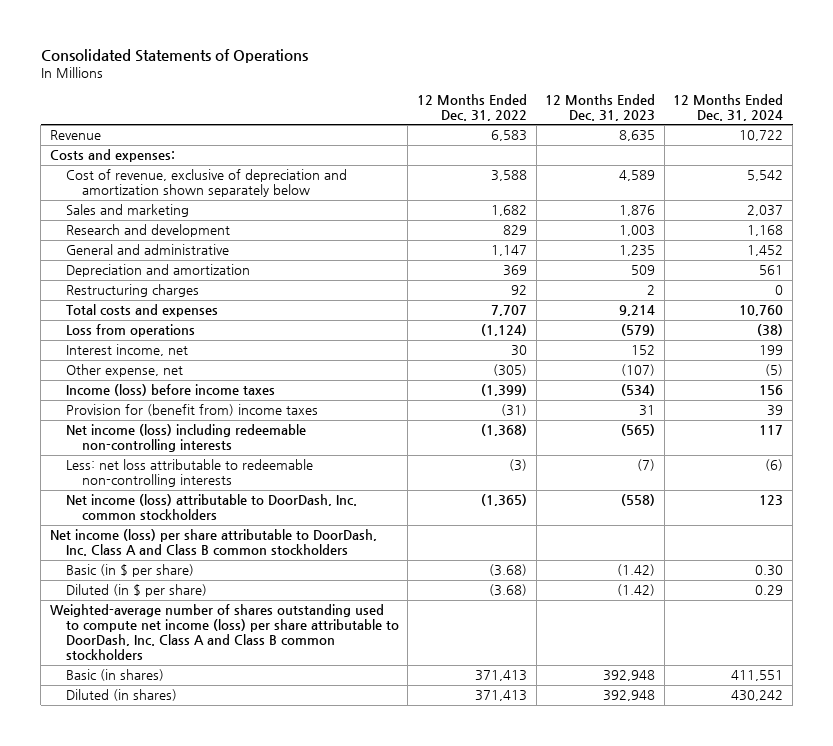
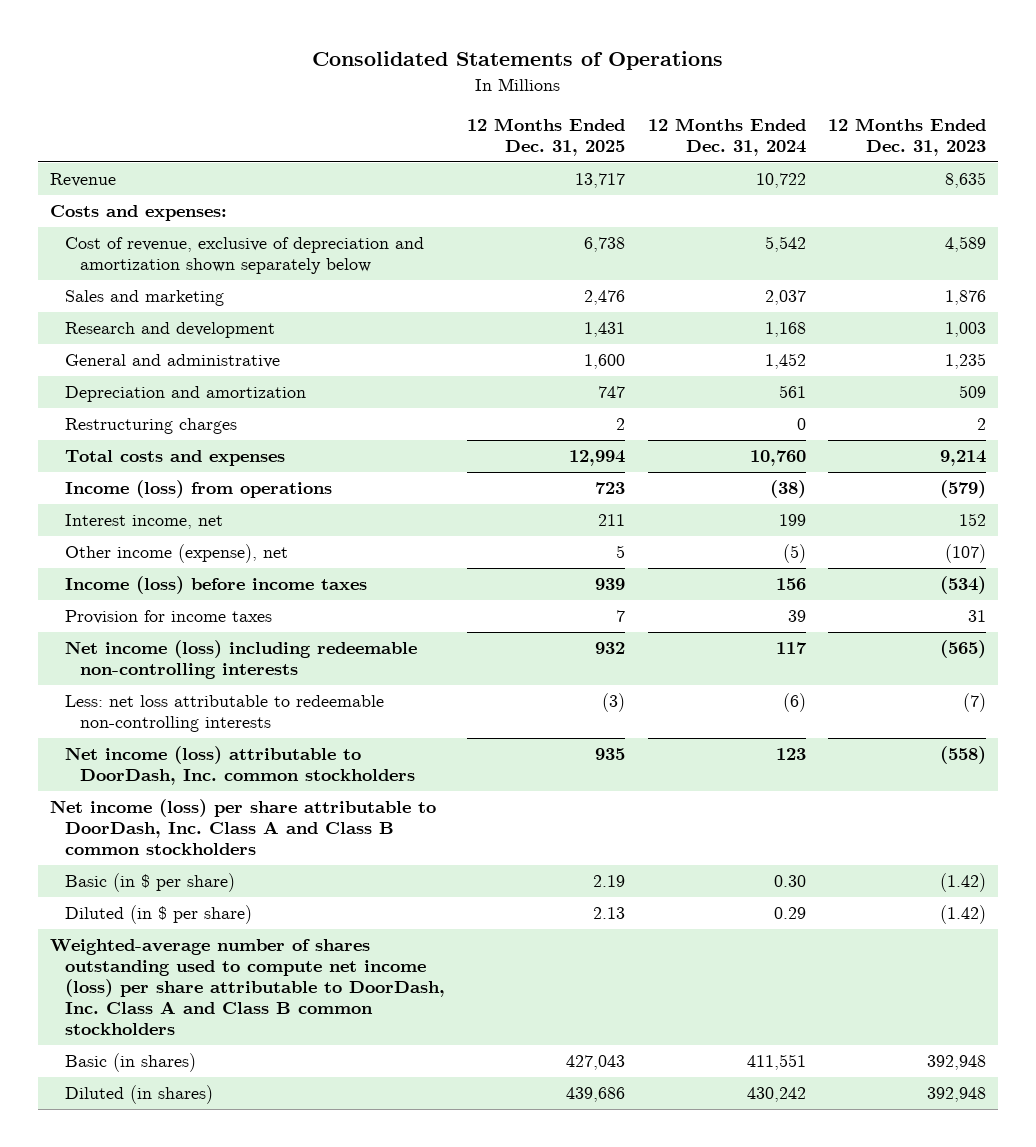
- | 12 Months Ended Dec. 31, 2022 | 12 Months Ended Dec. 31, 2023 | 12 Months Ended Dec. 31, 2024
+ | 12 Months Ended Dec. 31, 2025 | 12 Months Ended Dec. 31, 2024 | 12 Months Ended Dec. 31, 2023
- Loss from operations | (1,124) | (579) | (38)
+ Income (loss) from operations | 723 | (38) | (579)
- Other expense, net | (305) | (107) | (5)
+ Other income (expense), net | 5 | (5) | (107)
- Provision for (benefit from) income taxes | (31) | 31 | 39
+ Provision for income taxes | 7 | 39 | 31

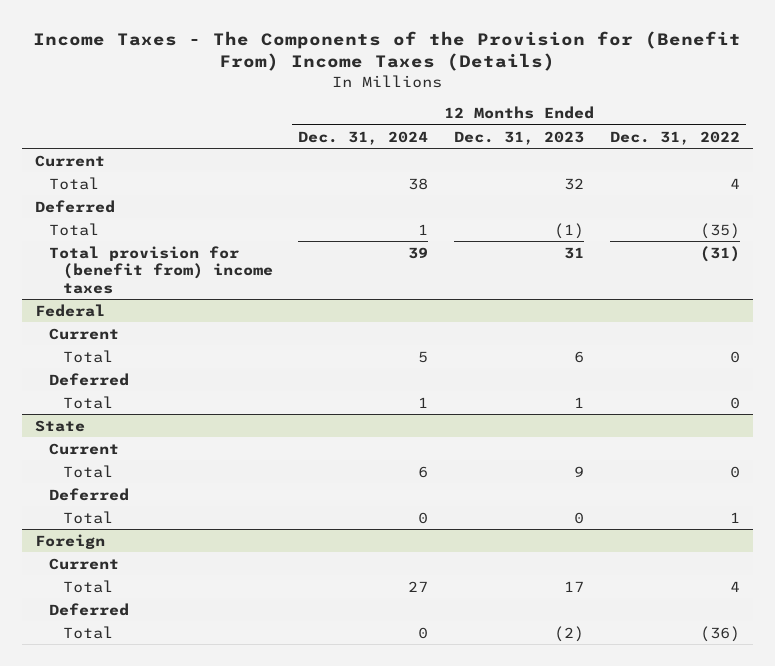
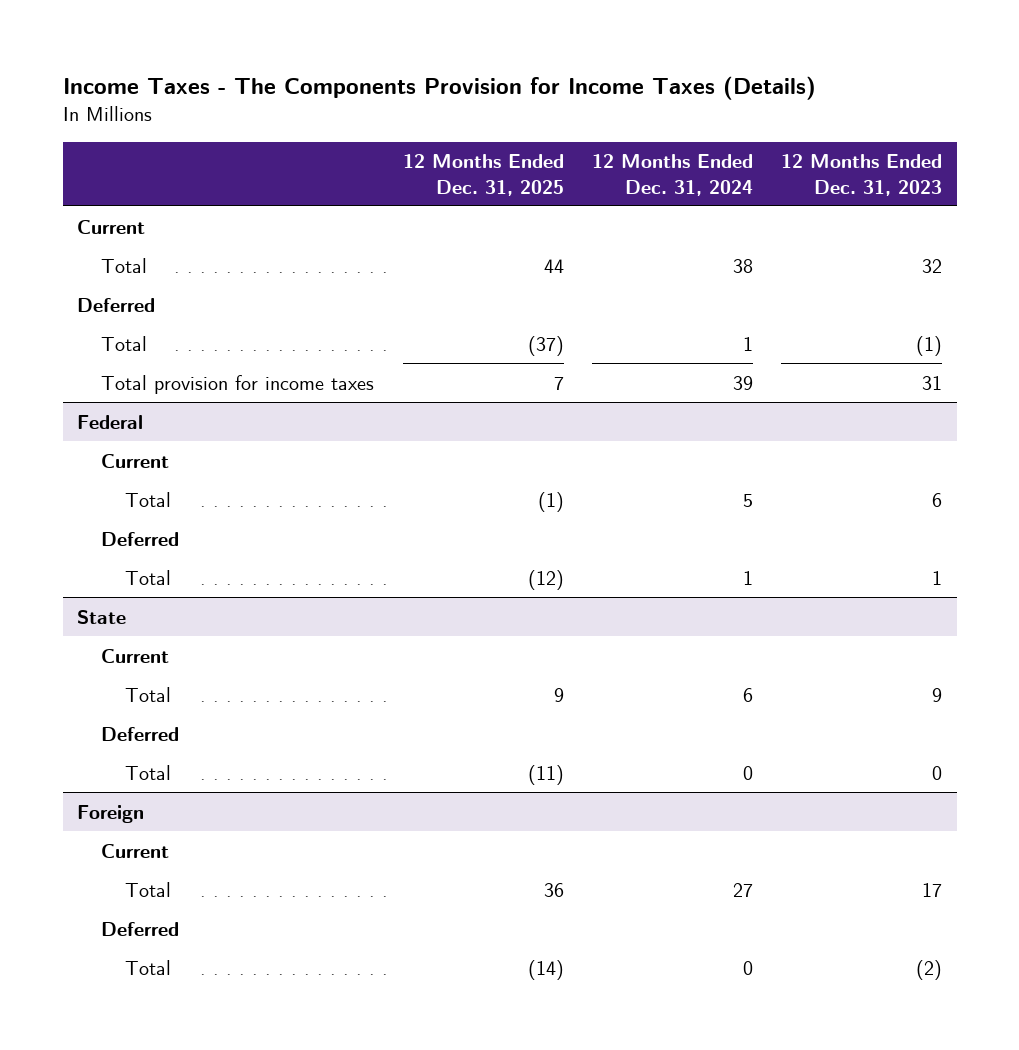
- Income Taxes - The Components of the Provision for (Benefit From) Income Taxes (Details)
+ Income Taxes - The Components Provision for Income Taxes (Details)
- | 12 Months Ended Dec. 31, 2024 | 12 Months Ended Dec. 31, 2023 | 12 Months Ended Dec. 31, 2022
+ | 12 Months Ended Dec. 31, 2025 | 12 Months Ended Dec. 31, 2024 | 12 Months Ended Dec. 31, 2023
- Total provision for (benefit from) income taxes | 39 | 31 | (31)
+ Total provision for income taxes | 7 | 39 | 31

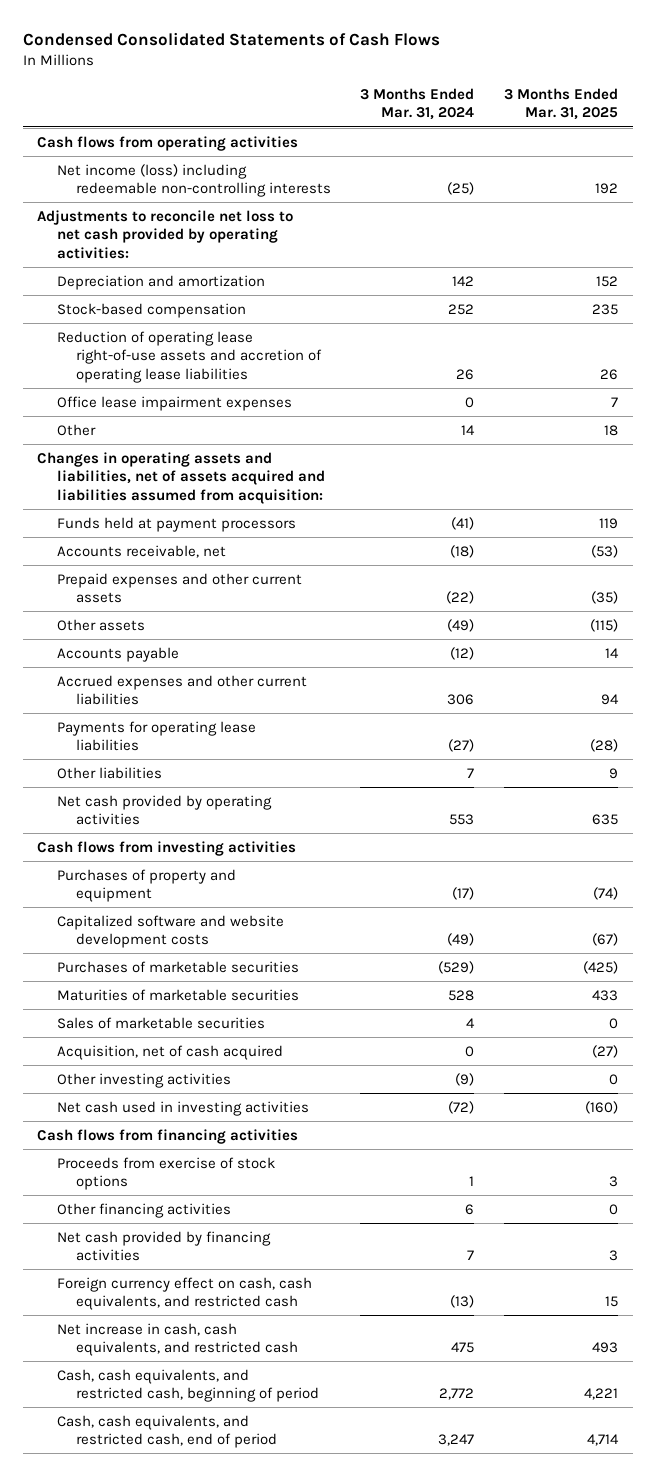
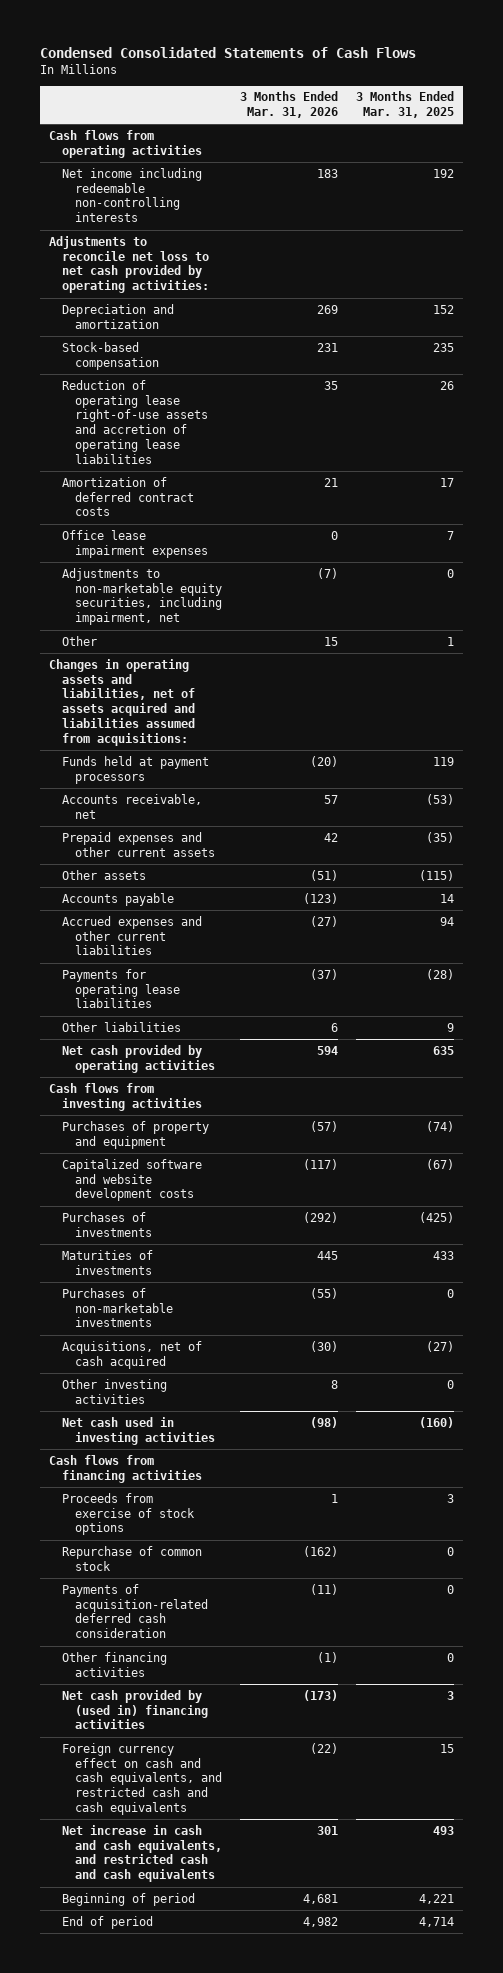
- | 3 Months Ended Mar. 31, 2024 | 3 Months Ended Mar. 31, 2025
+ | 3 Months Ended Mar. 31, 2026 | 3 Months Ended Mar. 31, 2025
- Net income (loss) including redeemable non-controlling interests | (25) | 192
+ Net income including redeemable non-controlling interests | 183 | 192
+ Amortization of deferred contract costs | 21 | 17
- Other | 14 | 18
- Changes in operating assets and liabilities, net of assets acquired and liabilities assumed from acquisition:
+ Adjustments to non-marketable equity securities, including impairment, net | (7) | 0
+ Other | 15 | 1
+ Changes in operating assets and liabilities, net of assets acquired and liabilities assumed from acquisitions:
- Purchases of marketable securities | (529) | (425)
- Maturities of marketable securities | 528 | 433
- Sales of marketable securities | 4 | 0
- Acquisition, net of cash acquired | 0 | (27)
+ Purchases of investments | (292) | (425)
+ Maturities of investments | 445 | 433
+ Purchases of non-marketable investments | (55) | 0
+ Acquisitions, net of cash acquired | (30) | (27)
+ Repurchase of common stock | (162) | 0
+ Payments of acquisition-related deferred cash consideration | (11) | 0
- Net cash provided by financing activities | 7 | 3
- Foreign currency effect on cash, cash equivalents, and restricted cash | (13) | 15
- Net increase in cash, cash equivalents, and restricted cash | 475 | 493
- Cash, cash equivalents, and restricted cash, beginning of period | 2,772 | 4,221
- Cash, cash equivalents, and restricted cash, end of period | 3,247 | 4,714
+ Net cash provided by (used in) financing activities | (173) | 3
+ Foreign currency effect on cash and cash equivalents, and restricted cash and cash equivalents | (22) | 15
+ Net increase in cash and cash equivalents, and restricted cash and cash equivalents | 301 | 493
+ Beginning of period | 4,681 | 4,221
+ End of period | 4,982 | 4,714

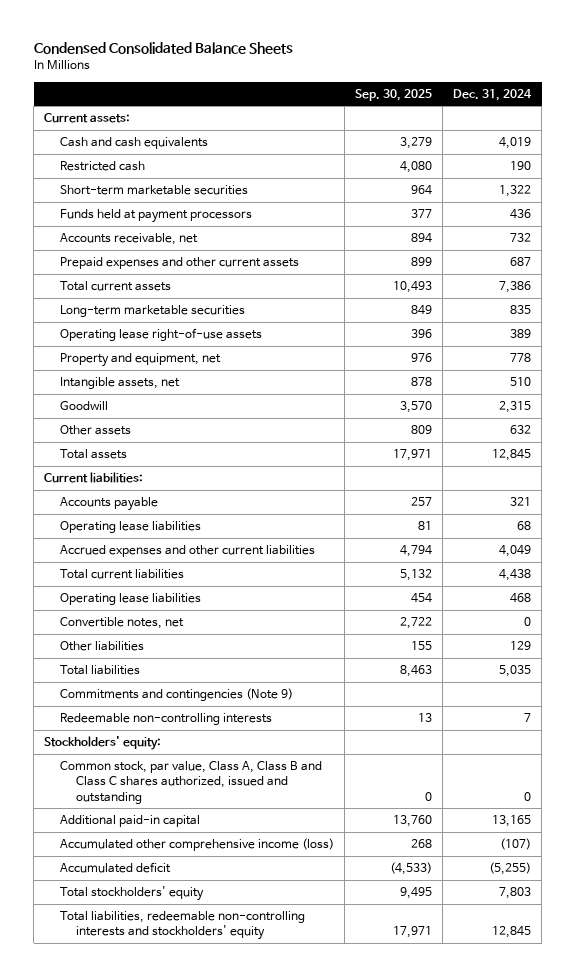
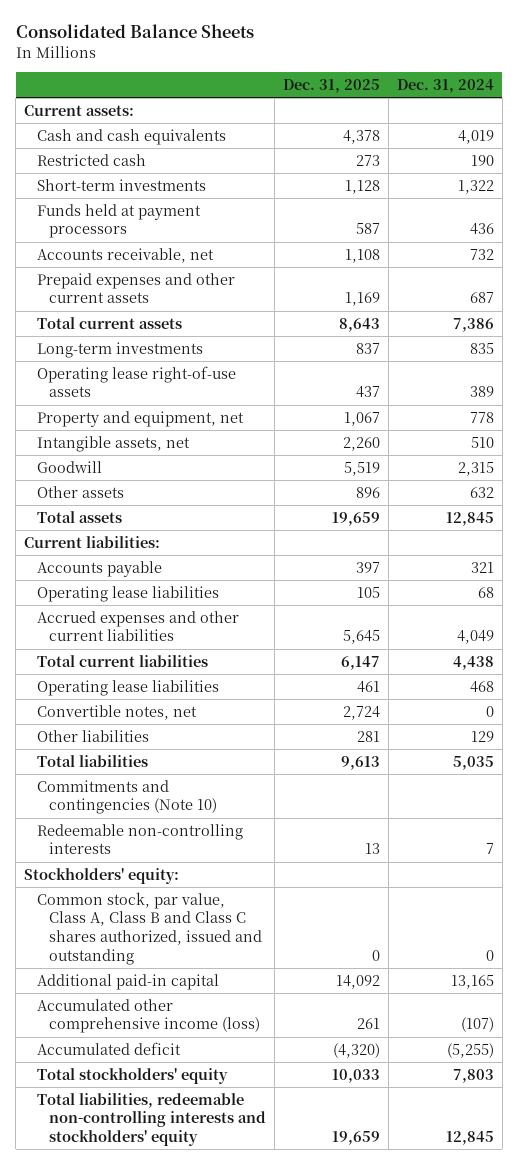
- Condensed Consolidated Balance Sheets
+ Consolidated Balance Sheets
- | Sep. 30, 2025 | Dec. 31, 2024
+ | Dec. 31, 2025 | Dec. 31, 2024
- Short-term marketable securities | 964 | 1,322
+ Short-term investments | 1,128 | 1,322
- Long-term marketable securities | 849 | 835
+ Long-term investments | 837 | 835
- Commitments and contingencies (Note 9)
+ Commitments and contingencies (Note 10)

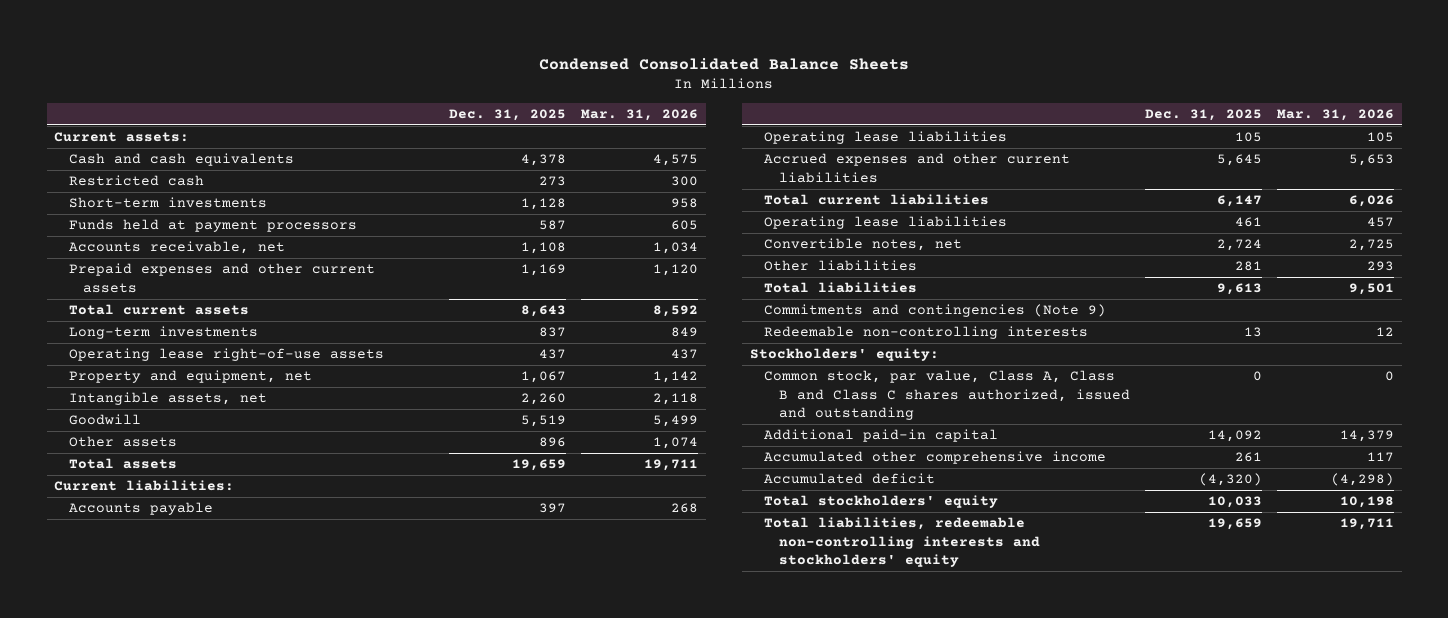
- Consolidated Balance Sheets
+ Condensed Consolidated Balance Sheets
- | Dec. 31, 2025 | Dec. 31, 2024
+ | Dec. 31, 2025 | Mar. 31, 2026
- Commitments and contingencies (Note 10)
+ Commitments and contingencies (Note 9)
- Accumulated other comprehensive income (loss) | 261 | (107)
+ Accumulated other comprehensive income | 261 | 117

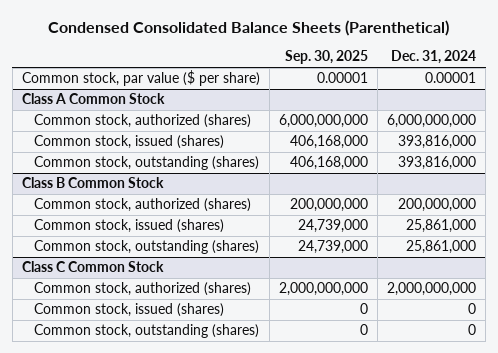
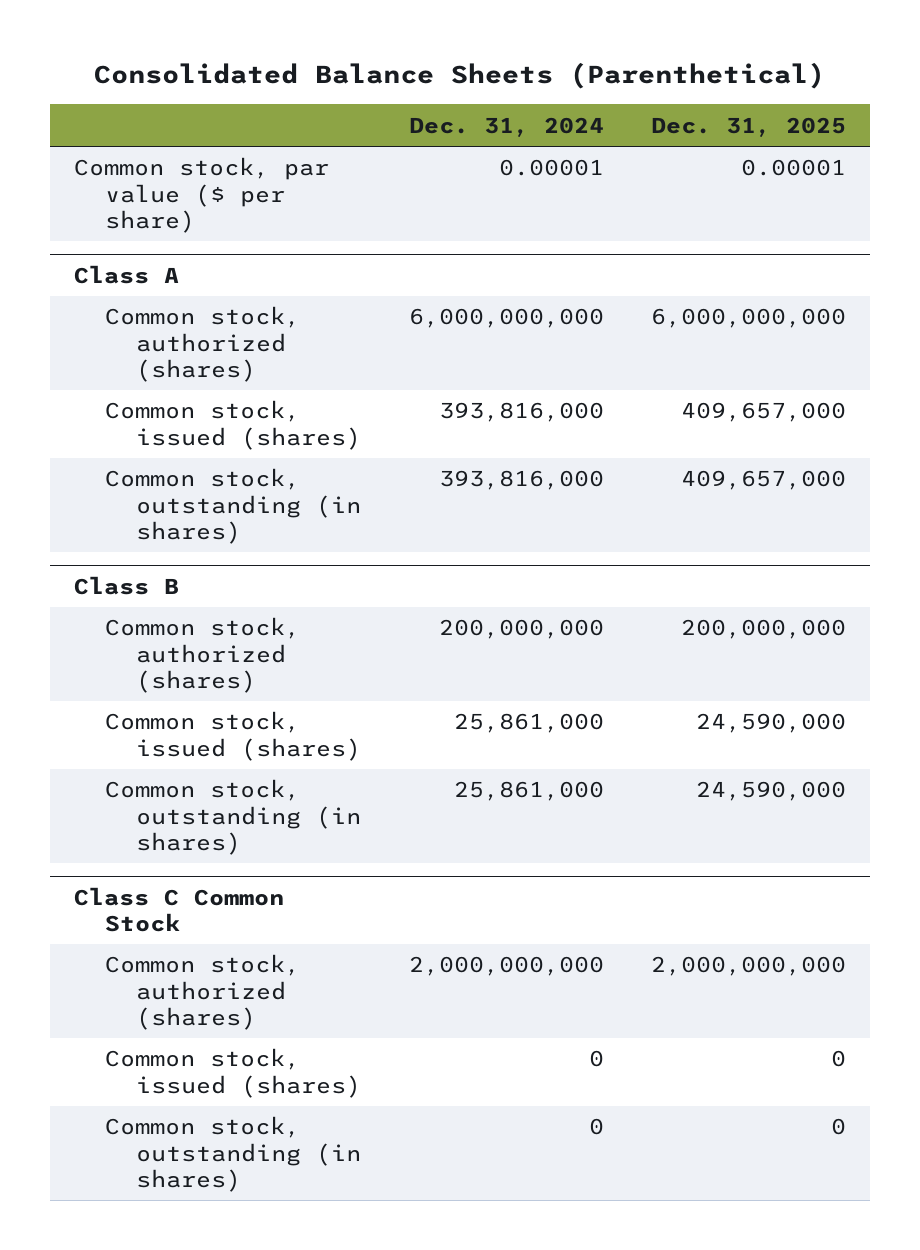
- Condensed Consolidated Balance Sheets (Parenthetical)
+ Consolidated Balance Sheets (Parenthetical)
- | Sep. 30, 2025 | Dec. 31, 2024
+ | Dec. 31, 2024 | Dec. 31, 2025
- Class A Common Stock
+ Class A
- Common stock, outstanding (shares) | 406,168,000 | 393,816,000
- Class B Common Stock
+ Common stock, outstanding (in shares) | 393,816,000 | 409,657,000
+ Class B
- Common stock, outstanding (shares) | 24,739,000 | 25,861,000
+ Common stock, outstanding (in shares) | 25,861,000 | 24,590,000
@ Class C Common Stock
- Common stock, outstanding (shares) | 0 | 0
+ Common stock, outstanding (in shares) | 0 | 0

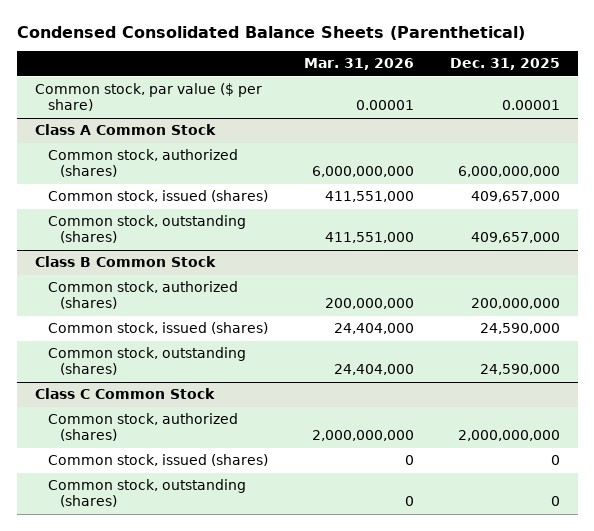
- Consolidated Balance Sheets (Parenthetical)
+ Condensed Consolidated Balance Sheets (Parenthetical)
- | Dec. 31, 2024 | Dec. 31, 2025
+ | Mar. 31, 2026 | Dec. 31, 2025
- Class A
+ Class A Common Stock
- Common stock, outstanding (in shares) | 393,816,000 | 409,657,000
- Class B
+ Common stock, outstanding (shares) | 411,551,000 | 409,657,000
+ Class B Common Stock
- Common stock, outstanding (in shares) | 25,861,000 | 24,590,000
+ Common stock, outstanding (shares) | 24,404,000 | 24,590,000
@ Class C Common Stock
- Common stock, outstanding (in shares) | 0 | 0
+ Common stock, outstanding (shares) | 0 | 0

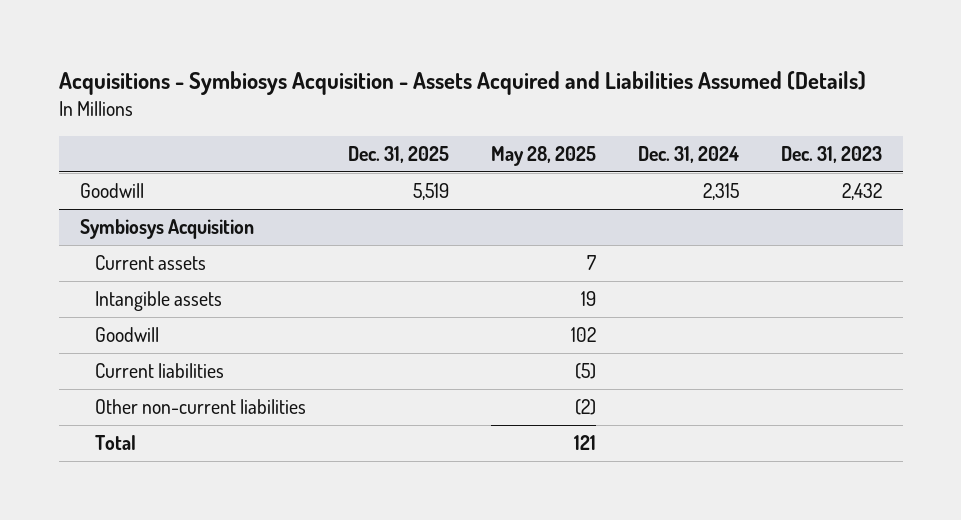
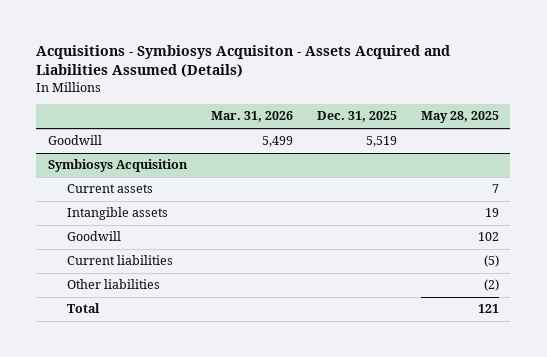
- Acquisitions - Symbiosys Acquisition - Assets Acquired and Liabilities Assumed (Details)
+ Acquisitions - Symbiosys Acquisiton - Assets Acquired and Liabilities Assumed (Details)
- | Dec. 31, 2025 | May 28, 2025 | Dec. 31, 2024 | Dec. 31, 2023
+ | Mar. 31, 2026 | Dec. 31, 2025 | May 28, 2025
@ Symbiosys Acquisition
- Other non-current liabilities | | (2) | |
+ Other liabilities | | | (2)

